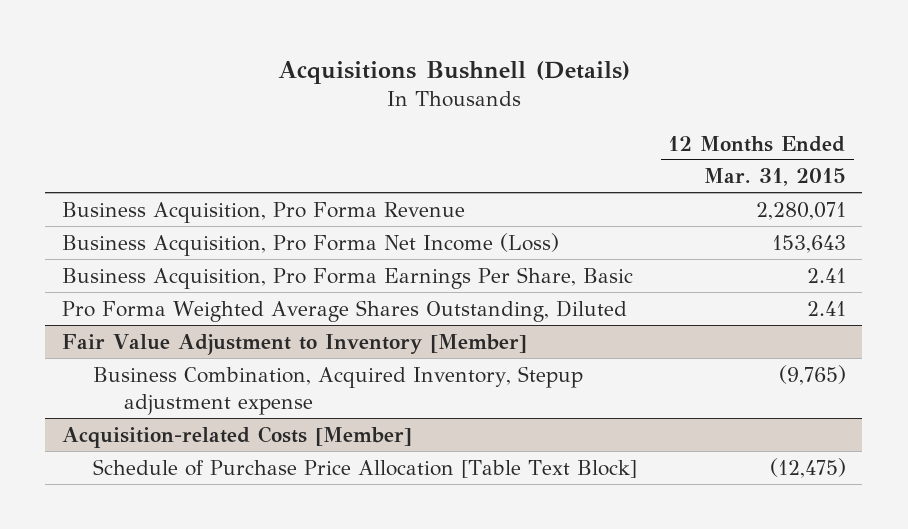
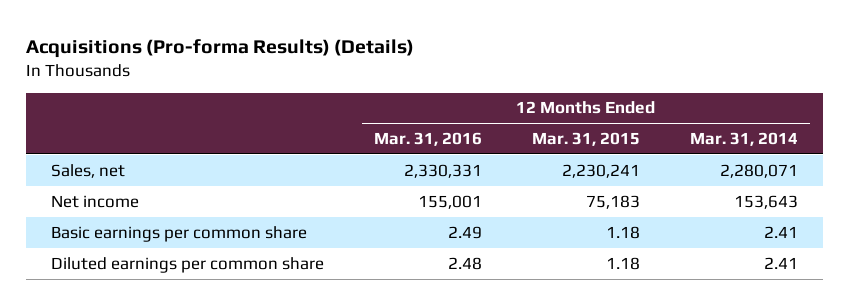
- Acquisitions Bushnell (Details)
+ Acquisitions (Pro-forma Results) (Details)
- | 12 Months Ended Mar. 31, 2015
+ | 12 Months Ended Mar. 31, 2016 | 12 Months Ended Mar. 31, 2015 | 12 Months Ended Mar. 31, 2014
- Business Acquisition, Pro Forma Revenue | 2,280,071
- Business Acquisition, Pro Forma Net Income (Loss) | 153,643
- Business Acquisition, Pro Forma Earnings Per Share, Basic | 2.41
- Pro Forma Weighted Average Shares Outstanding, Diluted | 2.41
- Fair Value Adjustment to Inventory [Member]
- Business Combination, Acquired Inventory, Stepup adjustment expense | (9,765)
- Acquisition-related Costs [Member]
- Schedule of Purchase Price Allocation [Table Text Block] | (12,475)
+ Sales, net | 2,330,331 | 2,230,241 | 2,280,071
+ Net income | 155,001 | 75,183 | 153,643
+ Basic earnings per common share | 2.49 | 1.18 | 2.41
+ Diluted earnings per common share | 2.48 | 1.18 | 2.41

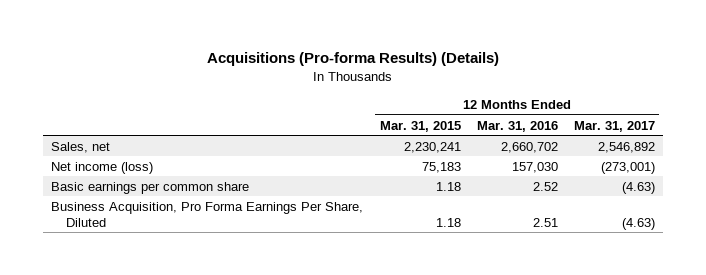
- | 12 Months Ended Mar. 31, 2016 | 12 Months Ended Mar. 31, 2015 | 12 Months Ended Mar. 31, 2014
+ | 12 Months Ended Mar. 31, 2015 | 12 Months Ended Mar. 31, 2016 | 12 Months Ended Mar. 31, 2017
- Sales, net | 2,330,331 | 2,230,241 | 2,280,071
- Net income | 155,001 | 75,183 | 153,643
- Basic earnings per common share | 2.49 | 1.18 | 2.41
- Diluted earnings per common share | 2.48 | 1.18 | 2.41
+ Sales, net | 2,230,241 | 2,660,702 | 2,546,892
+ Net income (loss) | 75,183 | 157,030 | (273,001)
+ Basic earnings per common share | 1.18 | 2.52 | (4.63)
+ Business Acquisition, Pro Forma Earnings Per Share, Diluted | 1.18 | 2.51 | (4.63)

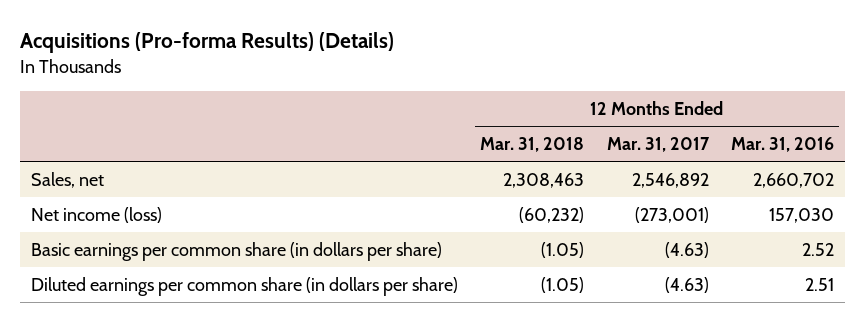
- | 12 Months Ended Mar. 31, 2015 | 12 Months Ended Mar. 31, 2016 | 12 Months Ended Mar. 31, 2017
+ | 12 Months Ended Mar. 31, 2018 | 12 Months Ended Mar. 31, 2017 | 12 Months Ended Mar. 31, 2016
- Basic earnings per common share | 1.18 | 2.52 | (4.63)
- Business Acquisition, Pro Forma Earnings Per Share, Diluted | 1.18 | 2.51 | (4.63)
+ Basic earnings per common share (in dollars per share) | (1.05) | (4.63) | 2.52
+ Diluted earnings per common share (in dollars per share) | (1.05) | (4.63) | 2.51

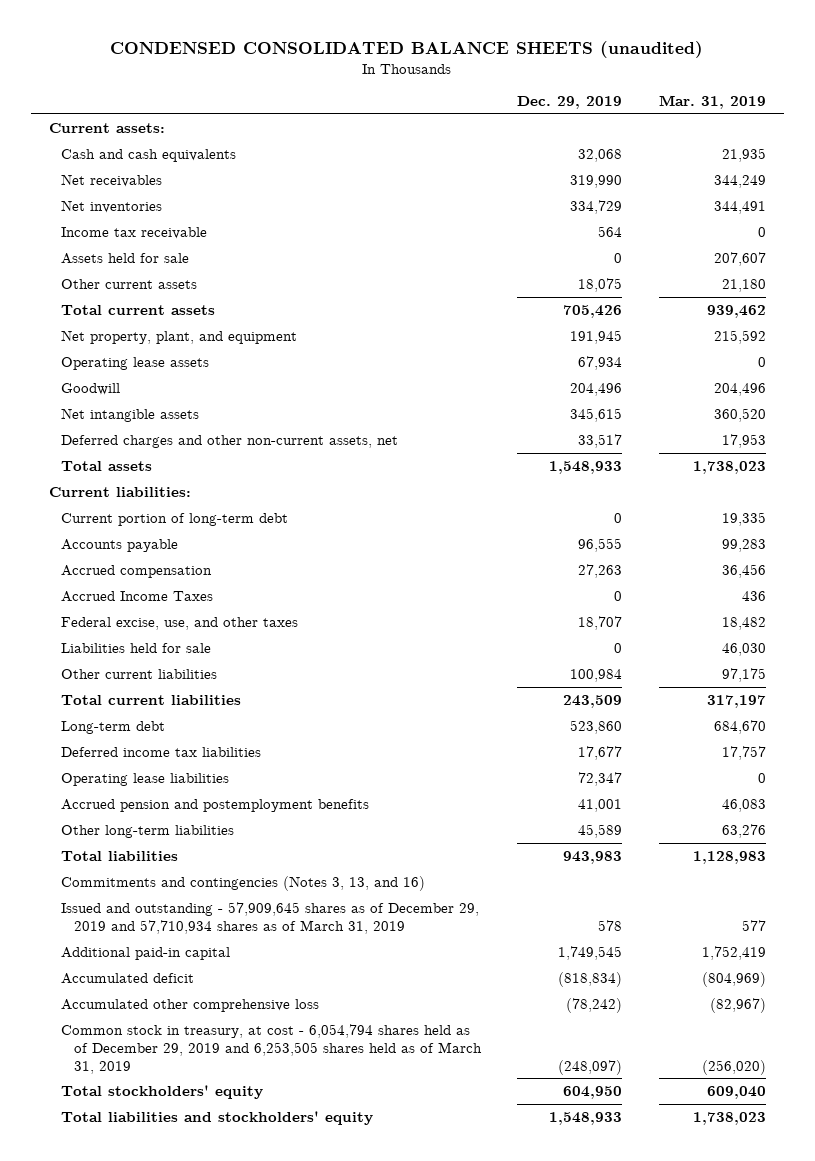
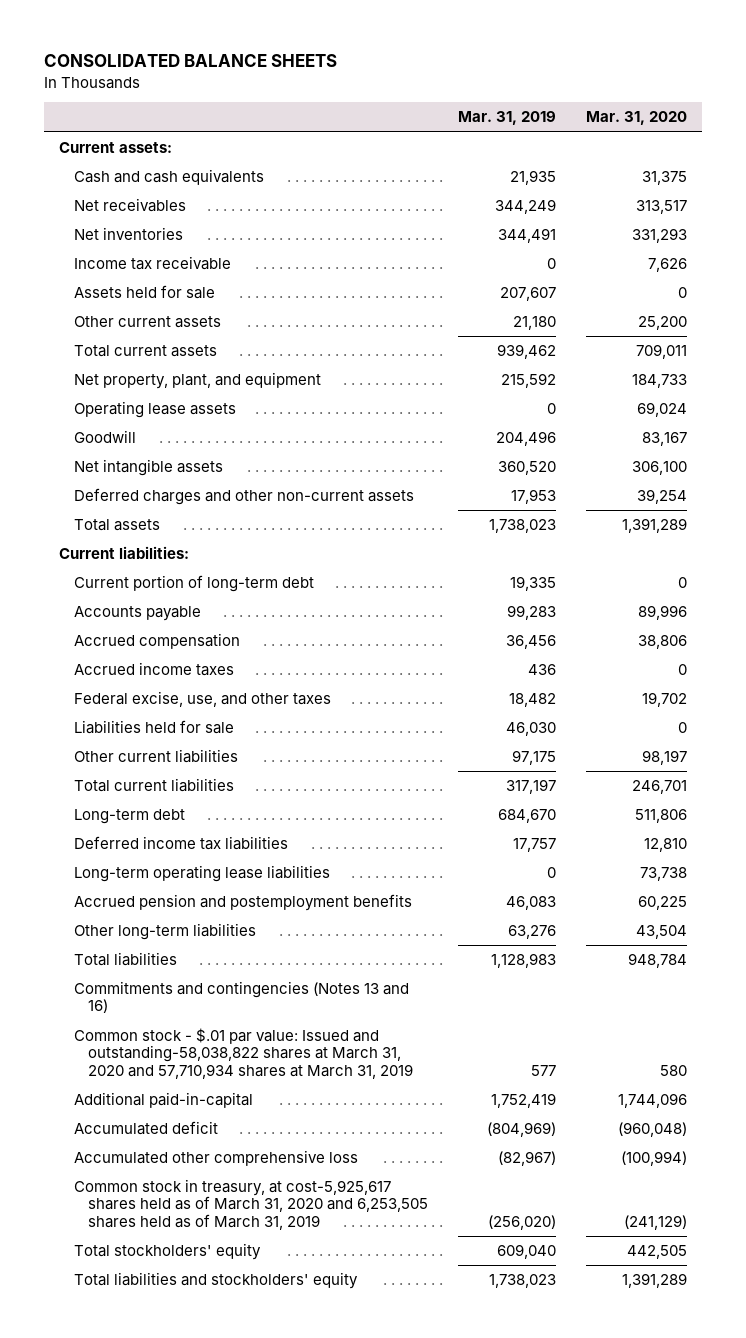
- CONDENSED CONSOLIDATED BALANCE SHEETS (unaudited)
+ CONSOLIDATED BALANCE SHEETS
- | Dec. 29, 2019 | Mar. 31, 2019
+ | Mar. 31, 2019 | Mar. 31, 2020
- Deferred charges and other non-current assets, net | 33,517 | 17,953
+ Deferred charges and other non-current assets | 17,953 | 39,254
- Accrued Income Taxes | 0 | 436
+ Accrued income taxes | 436 | 0
- Operating lease liabilities | 72,347 | 0
+ Long-term operating lease liabilities | 0 | 73,738
- Commitments and contingencies (Notes 3, 13, and 16)
- Issued and outstanding - 57,909,645 shares as of December 29, 2019 and 57,710,934 shares as of March 31, 2019 | 578 | 577
- Additional paid-in capital | 1,749,545 | 1,752,419
+ Commitments and contingencies (Notes 13 and 16)
+ Common stock - $.01 par value: Issued and outstanding-58,038,822 shares at March 31, 2020 and 57,710,934 shares at March 31, 2019 | 577 | 580
+ Additional paid-in-capital | 1,752,419 | 1,744,096
- Common stock in treasury, at cost - 6,054,794 shares held as of December 29, 2019 and 6,253,505 shares held as of March 31, 2019 | (248,097) | (256,020)
+ Common stock in treasury, at cost-5,925,617 shares held as of March 31, 2020 and 6,253,505 shares held as of March 31, 2019 | (256,020) | (241,129)

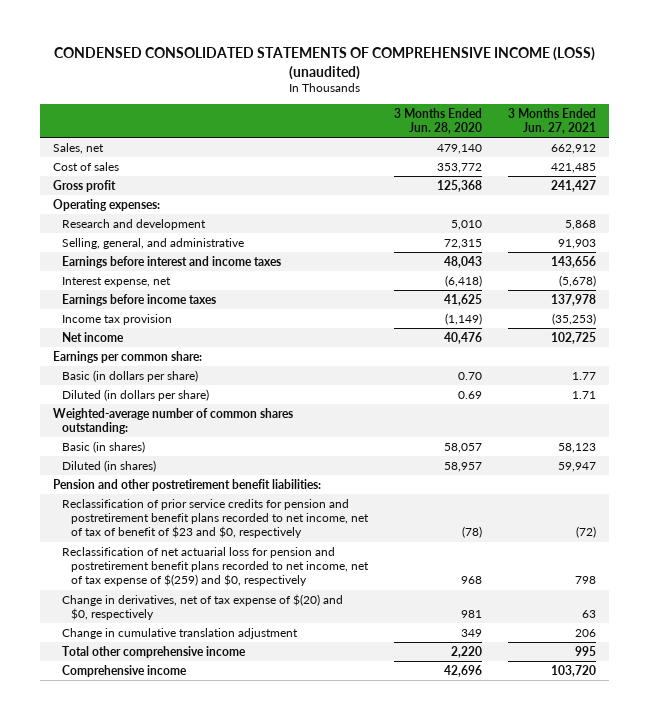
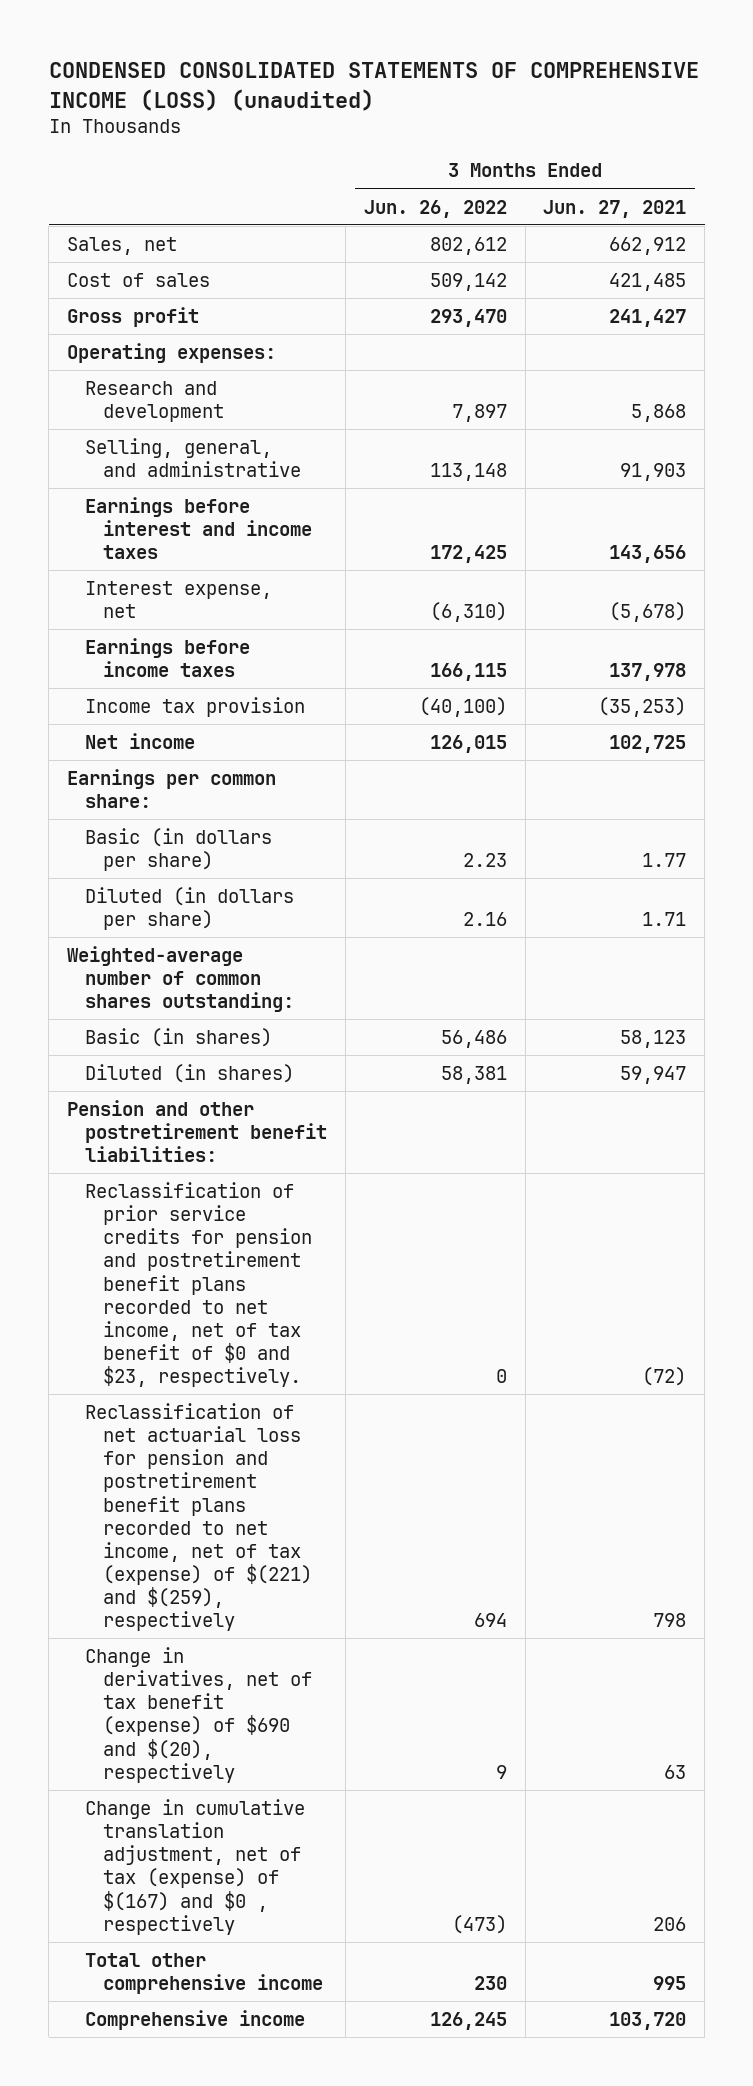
- | 3 Months Ended Jun. 28, 2020 | 3 Months Ended Jun. 27, 2021
+ | 3 Months Ended Jun. 26, 2022 | 3 Months Ended Jun. 27, 2021
- Reclassification of prior service credits for pension and postretirement benefit plans recorded to net income, net of tax of benefit of $23 and $0, respectively | (78) | (72)
- Reclassification of net actuarial loss for pension and postretirement benefit plans recorded to net income, net of tax expense of $(259) and $0, respectively | 968 | 798
- Change in derivatives, net of tax expense of $(20) and $0, respectively | 981 | 63
- Change in cumulative translation adjustment | 349 | 206
+ Reclassification of prior service credits for pension and postretirement benefit plans recorded to net income, net of tax benefit of $0 and $23, respectively. | 0 | (72)
+ Reclassification of net actuarial loss for pension and postretirement benefit plans recorded to net income, net of tax (expense) of $(221) and $(259), respectively | 694 | 798
+ Change in derivatives, net of tax benefit (expense) of $690 and $(20), respectively | 9 | 63
+ Change in cumulative translation adjustment, net of tax (expense) of $(167) and $0 , respectively | (473) | 206

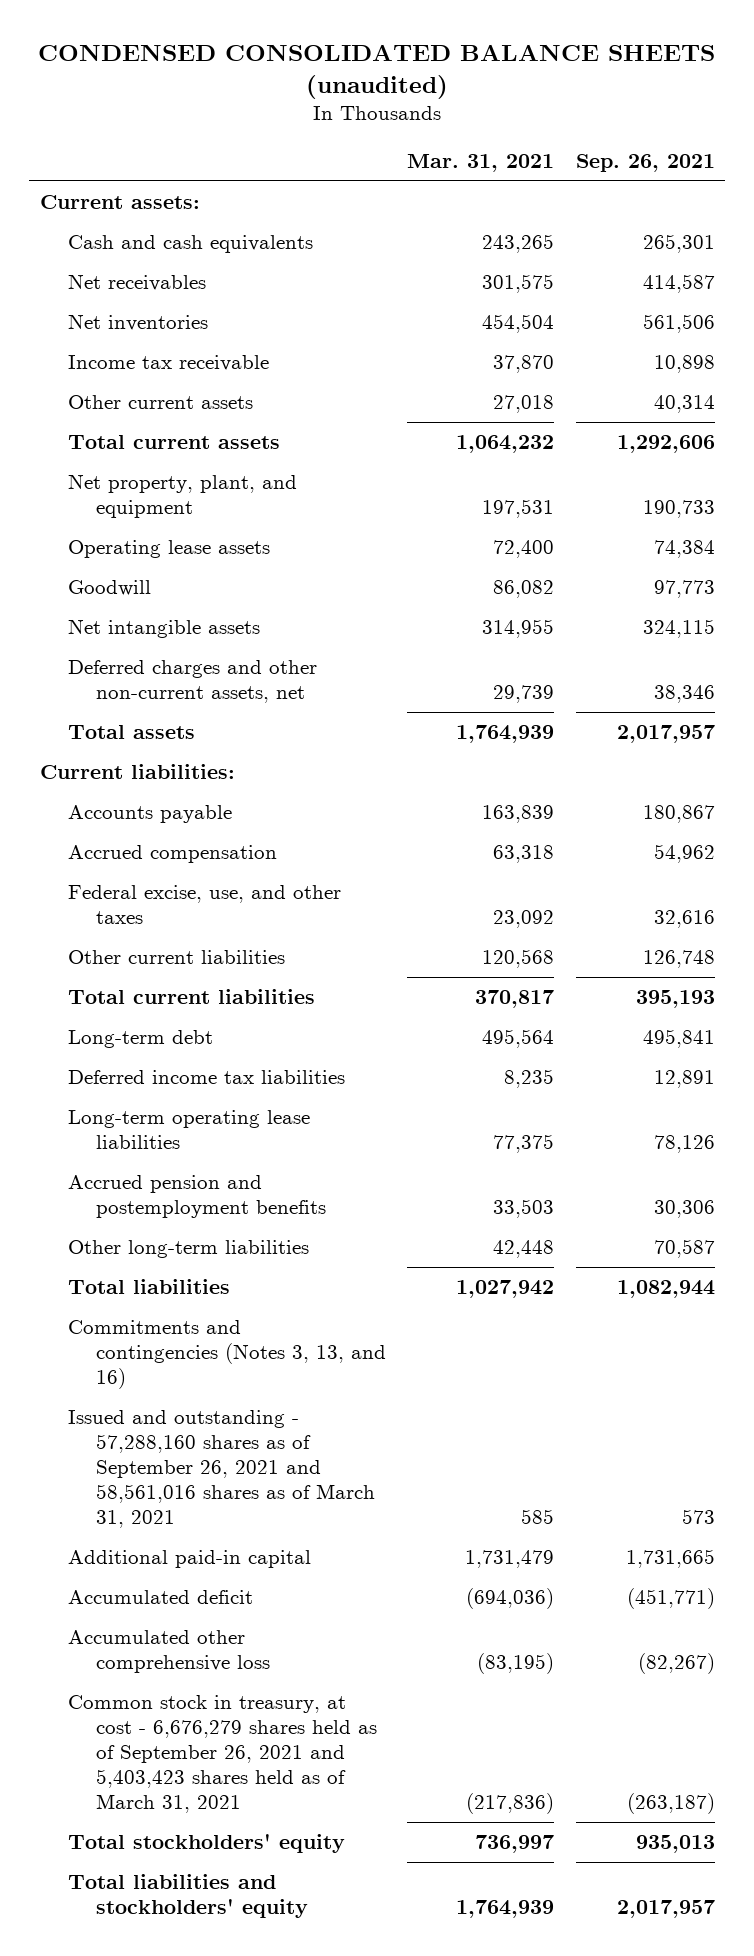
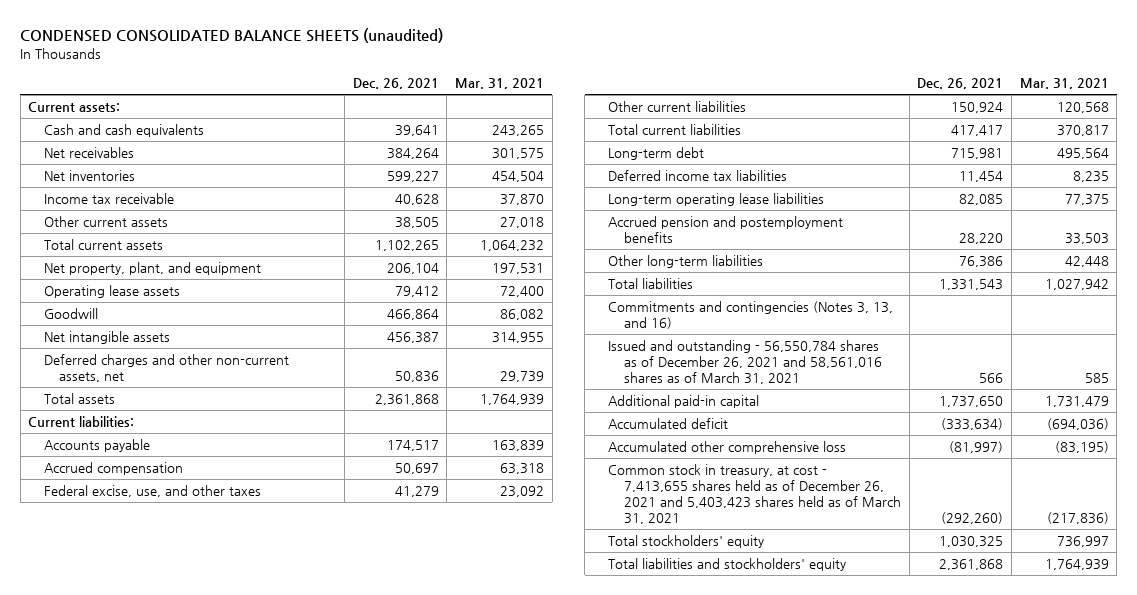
- | Mar. 31, 2021 | Sep. 26, 2021
+ | Dec. 26, 2021 | Mar. 31, 2021
- Issued and outstanding - 57,288,160 shares as of September 26, 2021 and 58,561,016 shares as of March 31, 2021 | 585 | 573
+ Issued and outstanding - 56,550,784 shares as of December 26, 2021 and 58,561,016 shares as of March 31, 2021 | 566 | 585
- Common stock in treasury, at cost - 6,676,279 shares held as of September 26, 2021 and 5,403,423 shares held as of March 31, 2021 | (217,836) | (263,187)
+ Common stock in treasury, at cost - 7,413,655 shares held as of December 26, 2021 and 5,403,423 shares held as of March 31, 2021 | (292,260) | (217,836)

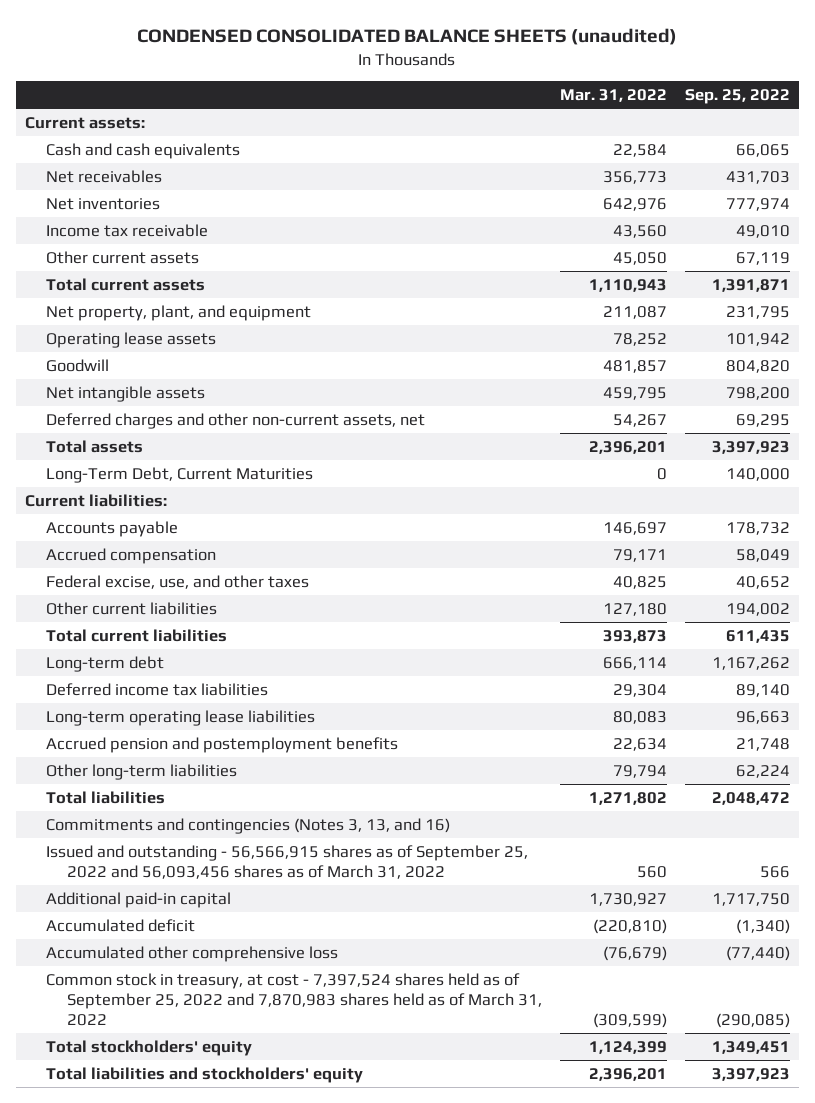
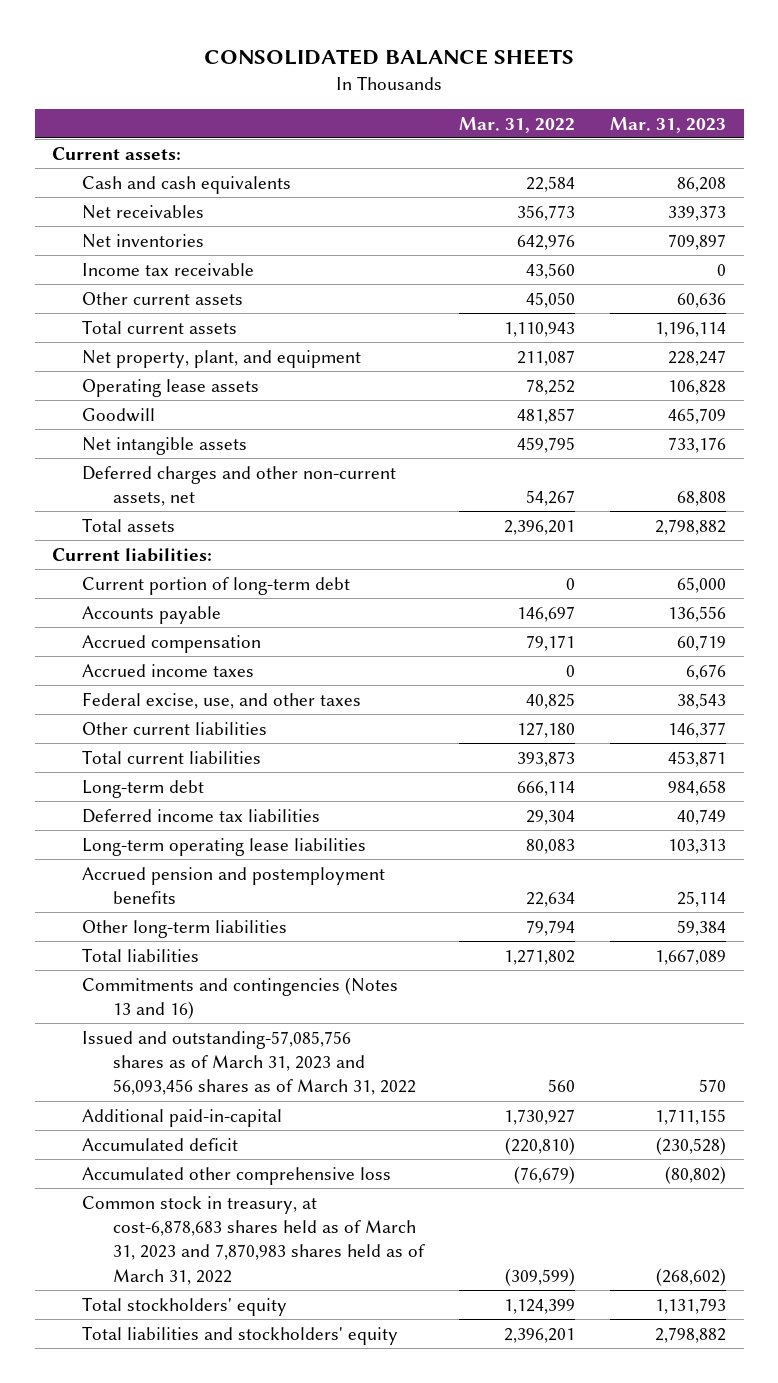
- CONDENSED CONSOLIDATED BALANCE SHEETS (unaudited)
+ CONSOLIDATED BALANCE SHEETS
- | Mar. 31, 2022 | Sep. 25, 2022
+ | Mar. 31, 2022 | Mar. 31, 2023
- Long-Term Debt, Current Maturities | 0 | 140,000
+ Current portion of long-term debt | 0 | 65,000
+ Accrued income taxes | 0 | 6,676
- Commitments and contingencies (Notes 3, 13, and 16)
- Issued and outstanding - 56,566,915 shares as of September 25, 2022 and 56,093,456 shares as of March 31, 2022 | 560 | 566
- Additional paid-in capital | 1,730,927 | 1,717,750
+ Commitments and contingencies (Notes 13 and 16)
+ Issued and outstanding-57,085,756 shares as of March 31, 2023 and 56,093,456 shares as of March 31, 2022 | 560 | 570
+ Additional paid-in-capital | 1,730,927 | 1,711,155
- Common stock in treasury, at cost - 7,397,524 shares held as of September 25, 2022 and 7,870,983 shares held as of March 31, 2022 | (309,599) | (290,085)
+ Common stock in treasury, at cost-6,878,683 shares held as of March 31, 2023 and 7,870,983 shares held as of March 31, 2022 | (309,599) | (268,602)

